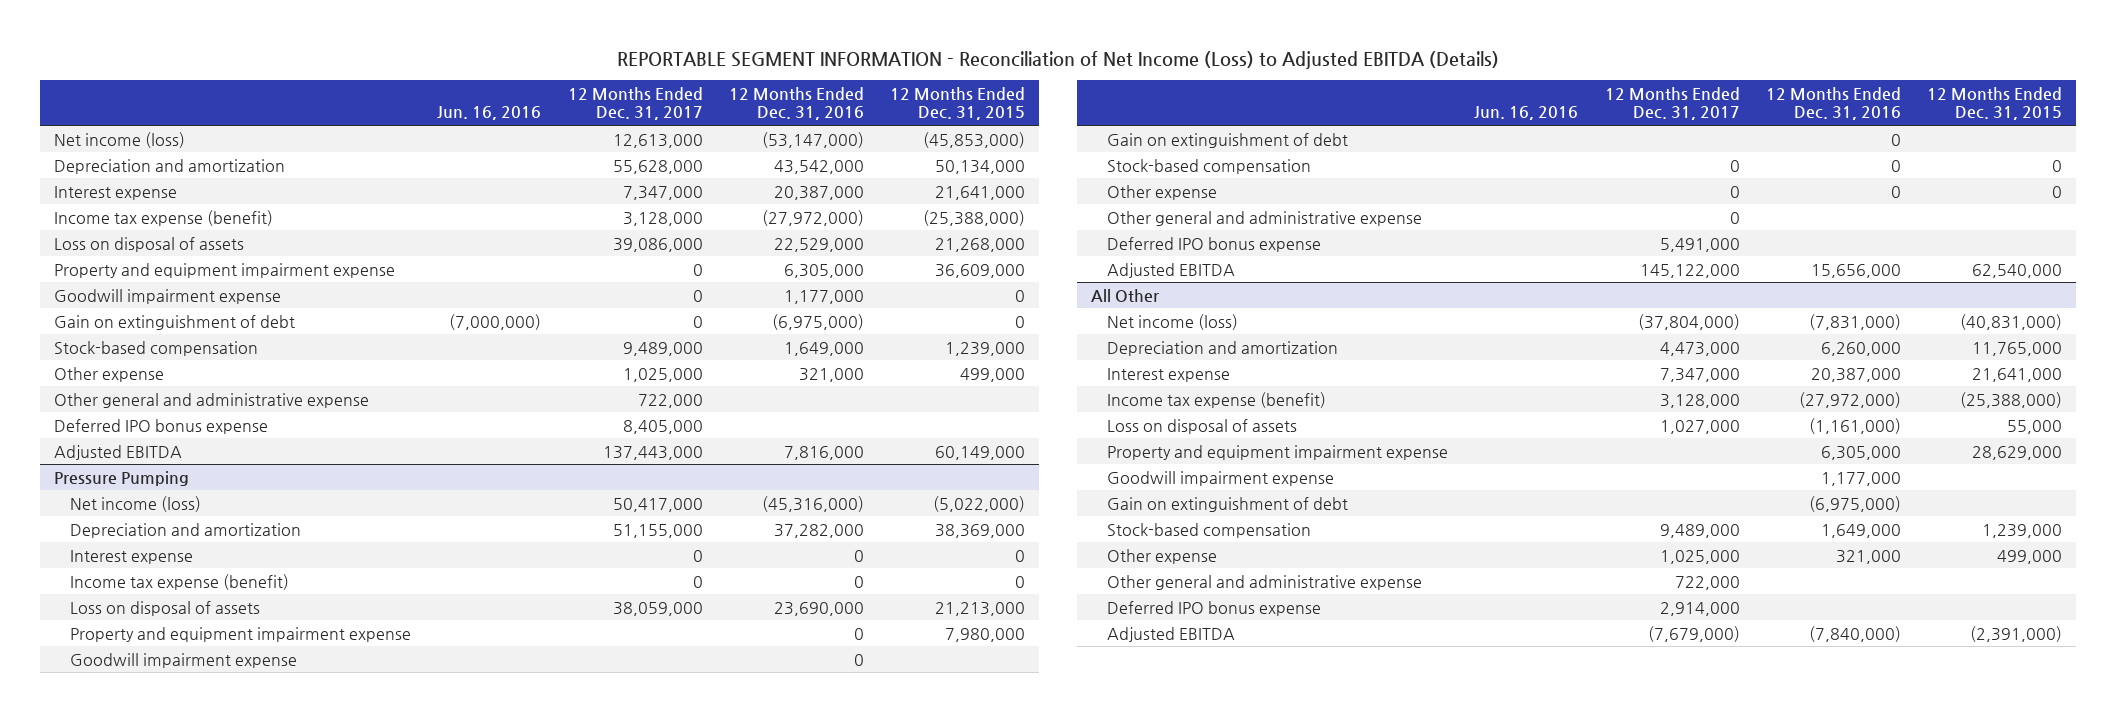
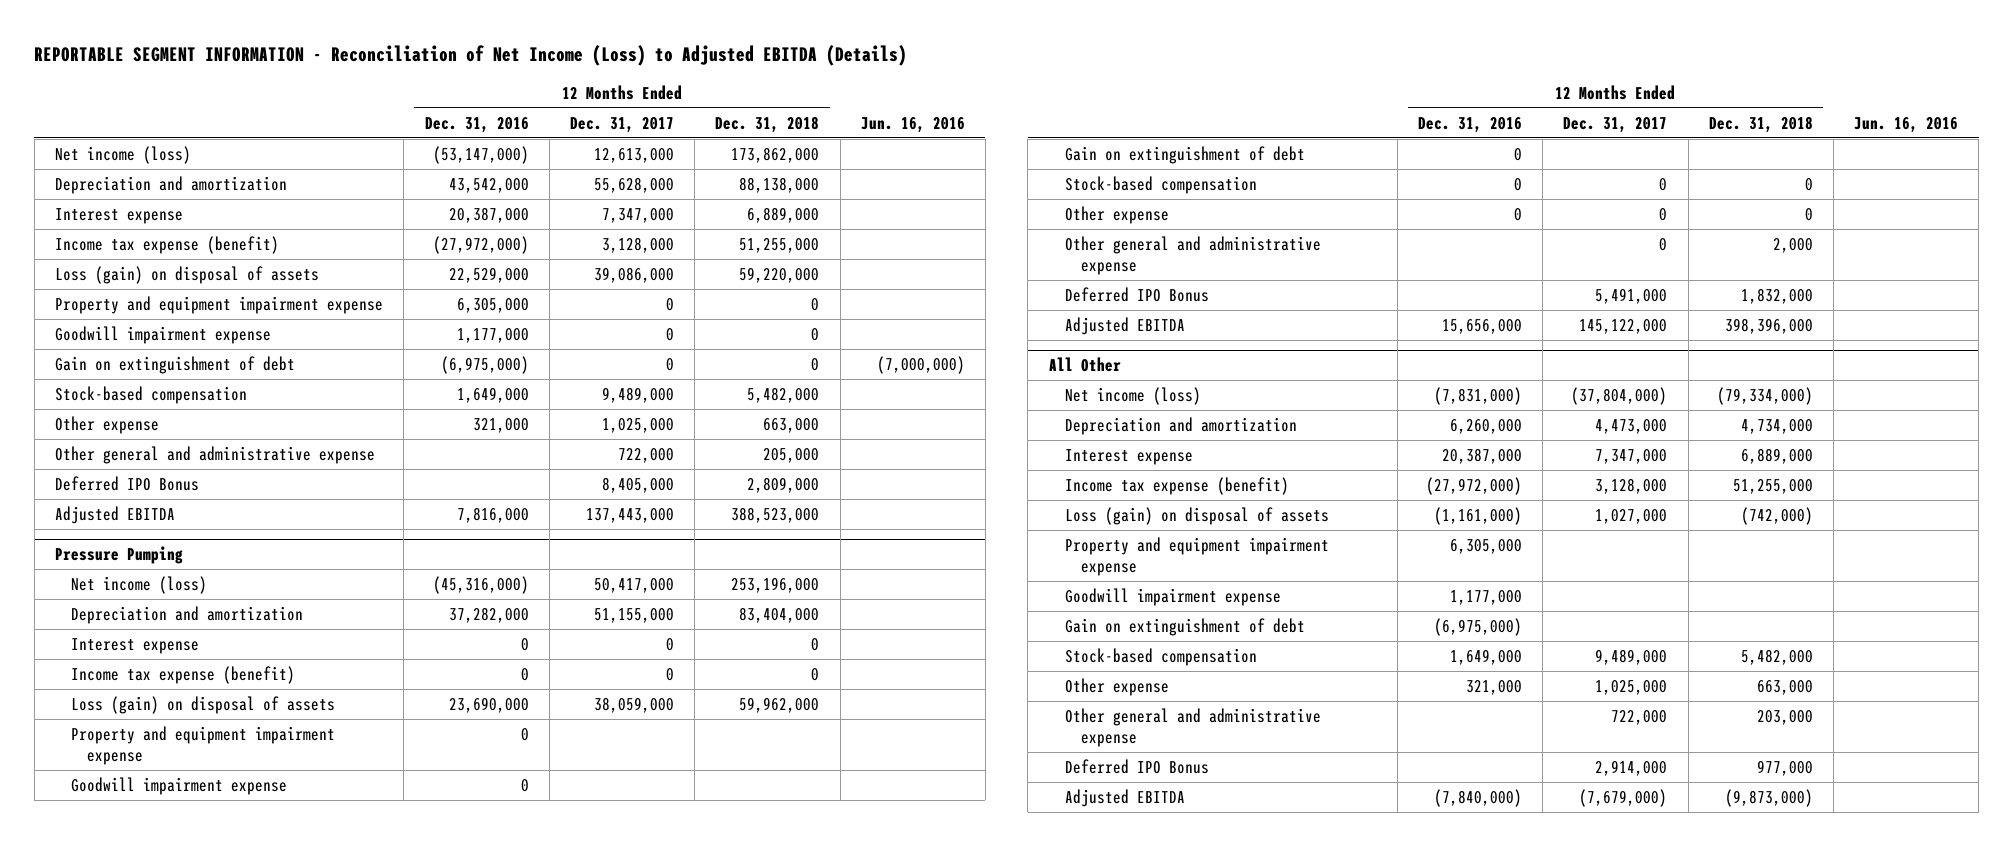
- | Jun. 16, 2016 | 12 Months Ended Dec. 31, 2017 | 12 Months Ended Dec. 31, 2016 | 12 Months Ended Dec. 31, 2015
+ | 12 Months Ended Dec. 31, 2016 | 12 Months Ended Dec. 31, 2017 | 12 Months Ended Dec. 31, 2018 | Jun. 16, 2016
- Loss on disposal of assets | | 39,086,000 | 22,529,000 | 21,268,000
+ Loss (gain) on disposal of assets | 22,529,000 | 39,086,000 | 59,220,000 |
- Deferred IPO bonus expense | | 8,405,000 | |
+ Deferred IPO Bonus | | 8,405,000 | 2,809,000 |
@ Pressure Pumping
- Loss on disposal of assets | | 38,059,000 | 23,690,000 | 21,213,000
+ Loss (gain) on disposal of assets | 23,690,000 | 38,059,000 | 59,962,000 |
- Deferred IPO bonus expense | | 5,491,000 | |
+ Deferred IPO Bonus | | 5,491,000 | 1,832,000 |
@ All Other
- Loss on disposal of assets | | 1,027,000 | (1,161,000) | 55,000
+ Loss (gain) on disposal of assets | (1,161,000) | 1,027,000 | (742,000) |
- Deferred IPO bonus expense | | 2,914,000 | |
+ Deferred IPO Bonus | | 2,914,000 | 977,000 |

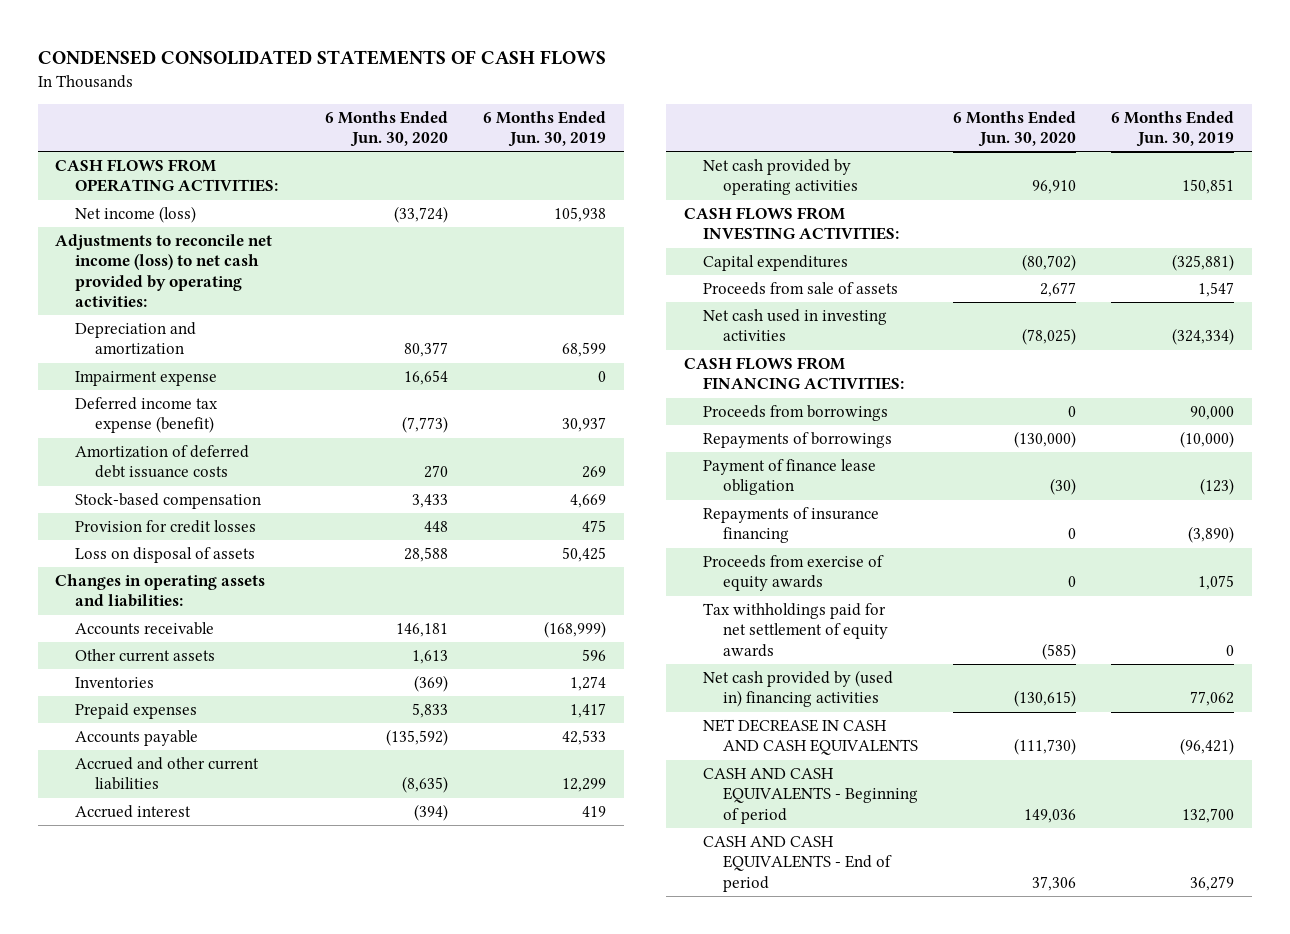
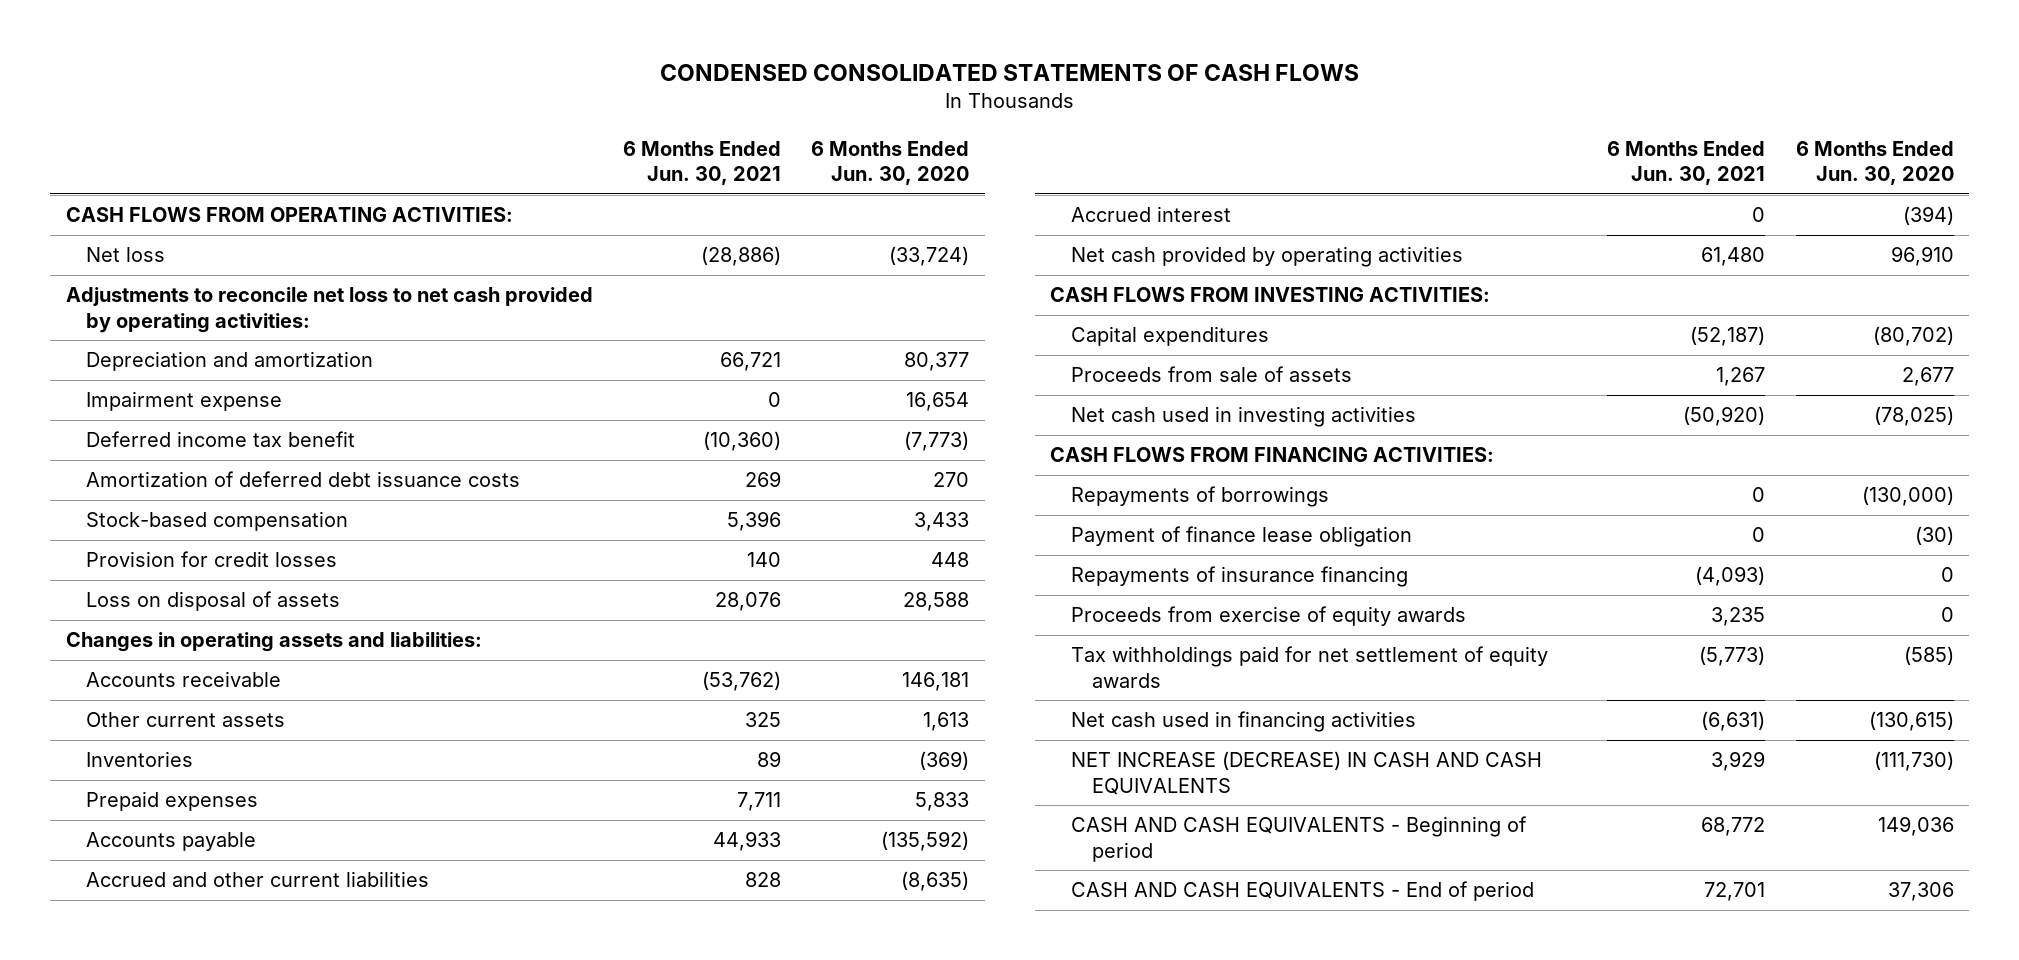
- | 6 Months Ended Jun. 30, 2020 | 6 Months Ended Jun. 30, 2019
+ | 6 Months Ended Jun. 30, 2021 | 6 Months Ended Jun. 30, 2020
- Net income (loss) | (33,724) | 105,938
- Adjustments to reconcile net income (loss) to net cash provided by operating activities:
+ Net loss | (28,886) | (33,724)
+ Adjustments to reconcile net loss to net cash provided by operating activities:
- Deferred income tax expense (benefit) | (7,773) | 30,937
+ Deferred income tax benefit | (10,360) | (7,773)
- Proceeds from borrowings | 0 | 90,000
- Net cash provided by (used in) financing activities | (130,615) | 77,062
- NET DECREASE IN CASH AND CASH EQUIVALENTS | (111,730) | (96,421)
+ Net cash used in financing activities | (6,631) | (130,615)
+ NET INCREASE (DECREASE) IN CASH AND CASH EQUIVALENTS | 3,929 | (111,730)

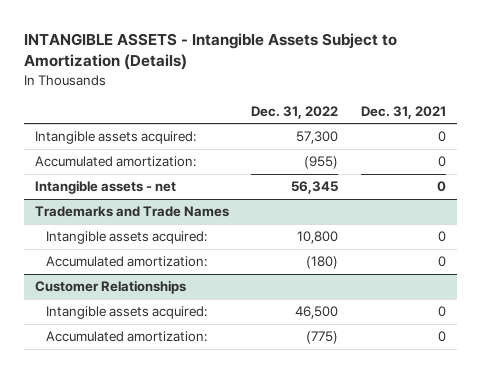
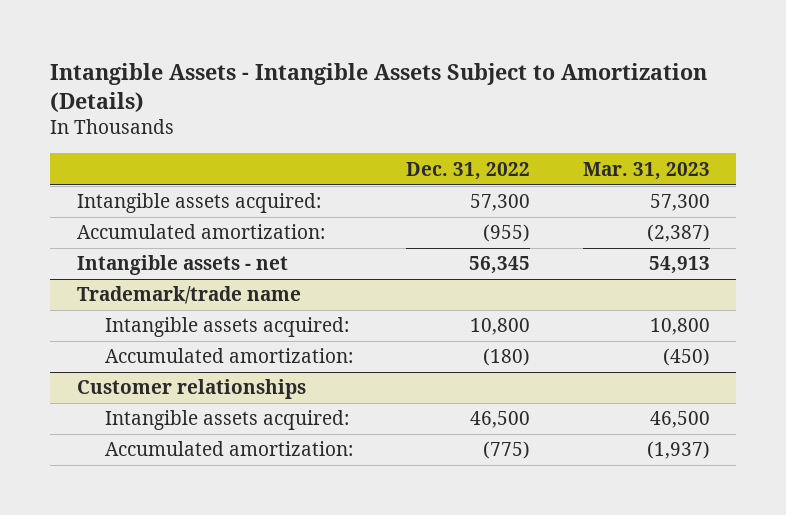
- INTANGIBLE ASSETS - Intangible Assets Subject to Amortization (Details)
+ Intangible Assets - Intangible Assets Subject to Amortization (Details)
- | Dec. 31, 2022 | Dec. 31, 2021
+ | Dec. 31, 2022 | Mar. 31, 2023
- Trademarks and Trade Names
+ Trademark/trade name
- Customer Relationships
+ Customer relationships

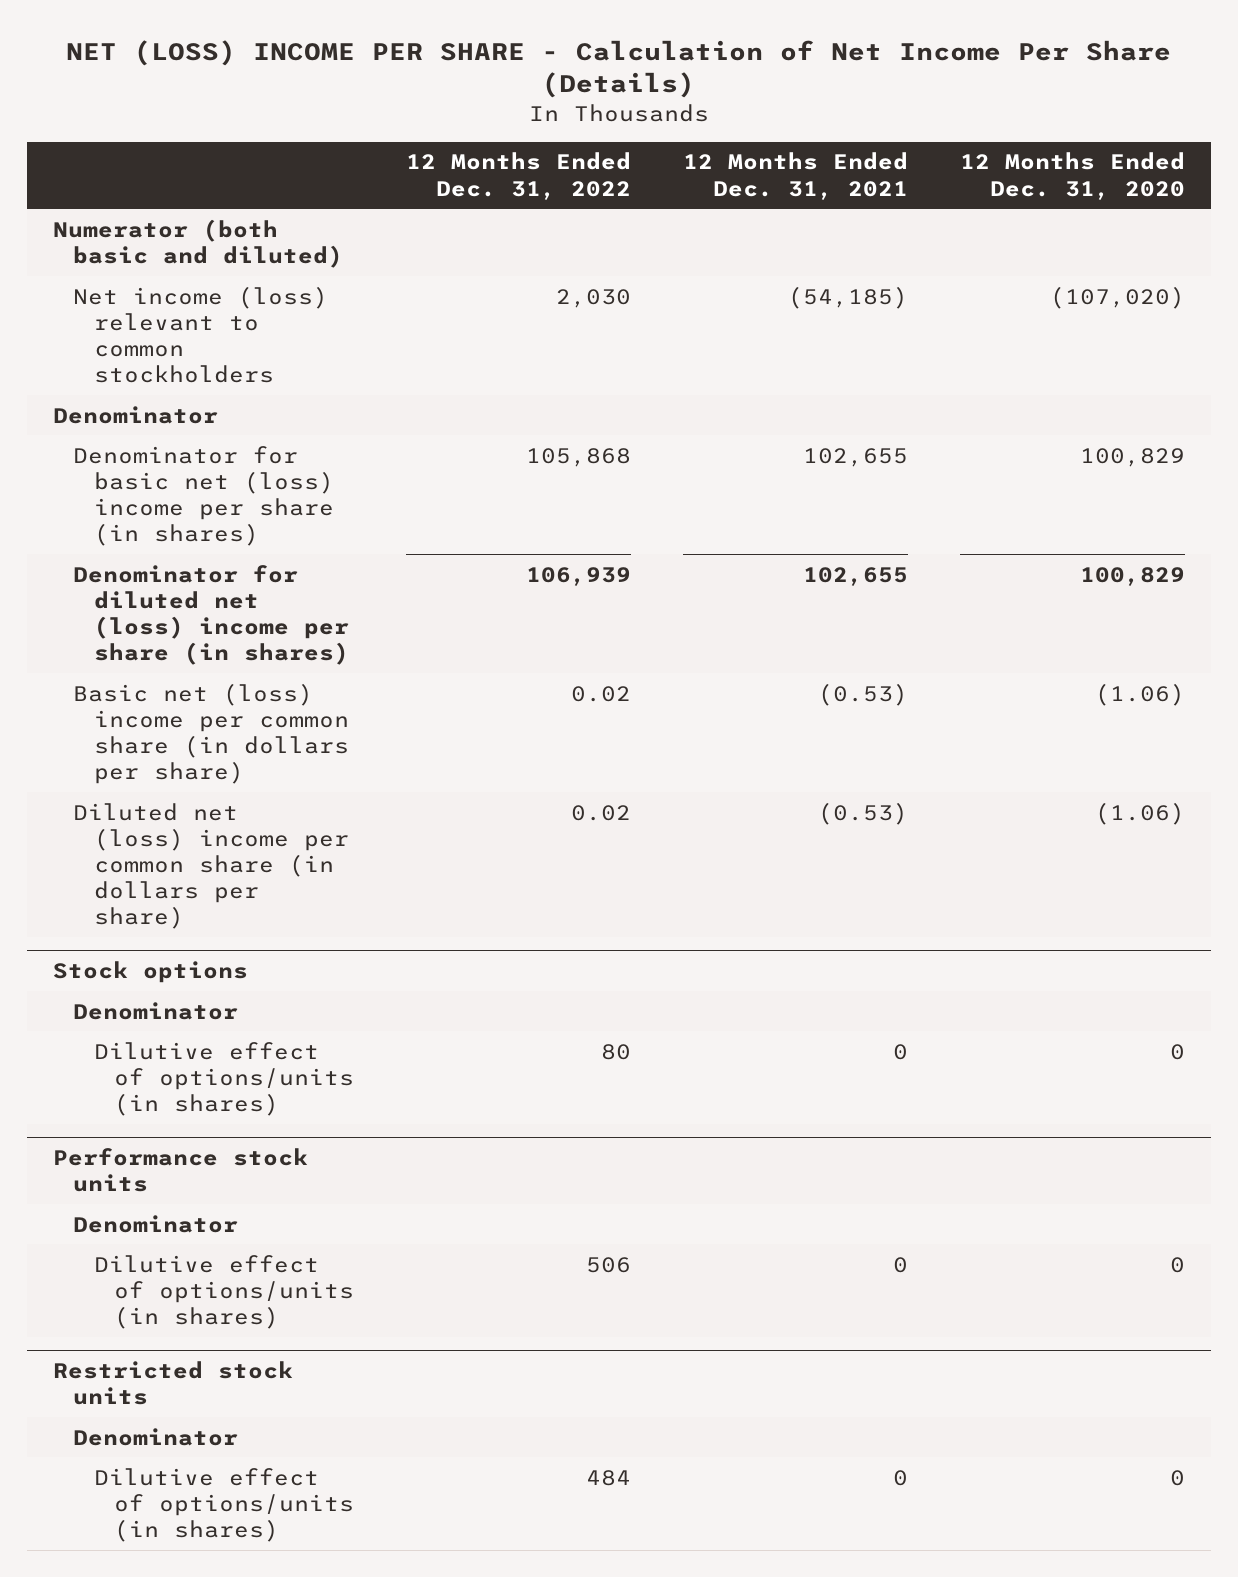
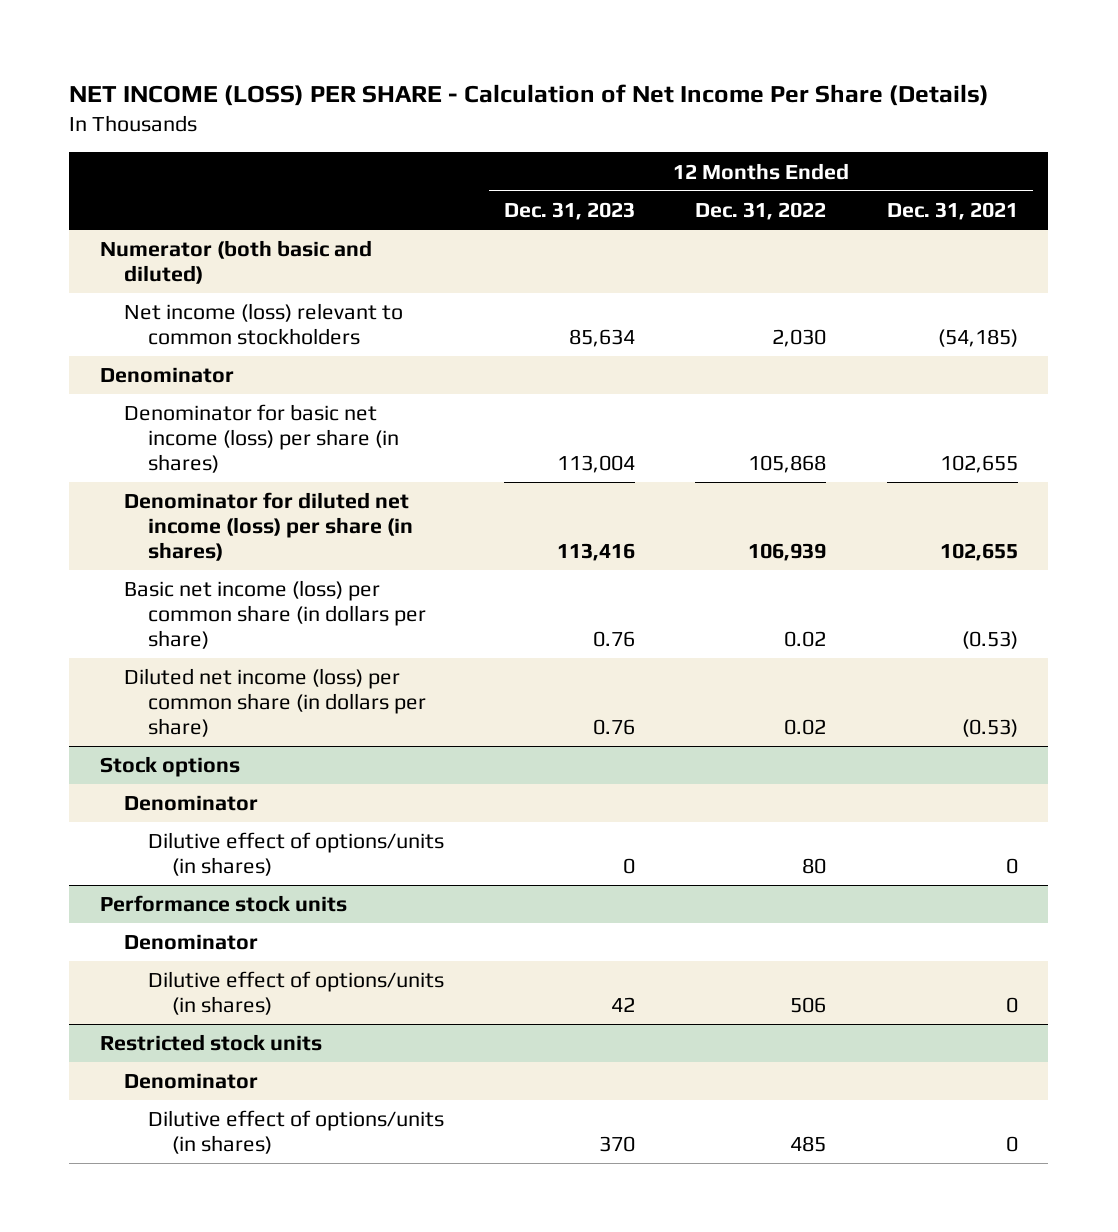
- NET (LOSS) INCOME PER SHARE - Calculation of Net Income Per Share (Details)
+ NET INCOME (LOSS) PER SHARE - Calculation of Net Income Per Share (Details)
- | 12 Months Ended Dec. 31, 2022 | 12 Months Ended Dec. 31, 2021 | 12 Months Ended Dec. 31, 2020
+ | 12 Months Ended Dec. 31, 2023 | 12 Months Ended Dec. 31, 2022 | 12 Months Ended Dec. 31, 2021
- Denominator for basic net (loss) income per share (in shares) | 105,868 | 102,655 | 100,829
- Denominator for diluted net (loss) income per share (in shares) | 106,939 | 102,655 | 100,829
- Basic net (loss) income per common share (in dollars per share) | 0.02 | (0.53) | (1.06)
- Diluted net (loss) income per common share (in dollars per share) | 0.02 | (0.53) | (1.06)
+ Denominator for basic net income (loss) per share (in shares) | 113,004 | 105,868 | 102,655
+ Denominator for diluted net income (loss) per share (in shares) | 113,416 | 106,939 | 102,655
+ Basic net income (loss) per common share (in dollars per share) | 0.76 | 0.02 | (0.53)
+ Diluted net income (loss) per common share (in dollars per share) | 0.76 | 0.02 | (0.53)
@ Restricted stock units
- Dilutive effect of options/units (in shares) | 484 | 0 | 0
+ Dilutive effect of options/units (in shares) | 370 | 485 | 0

